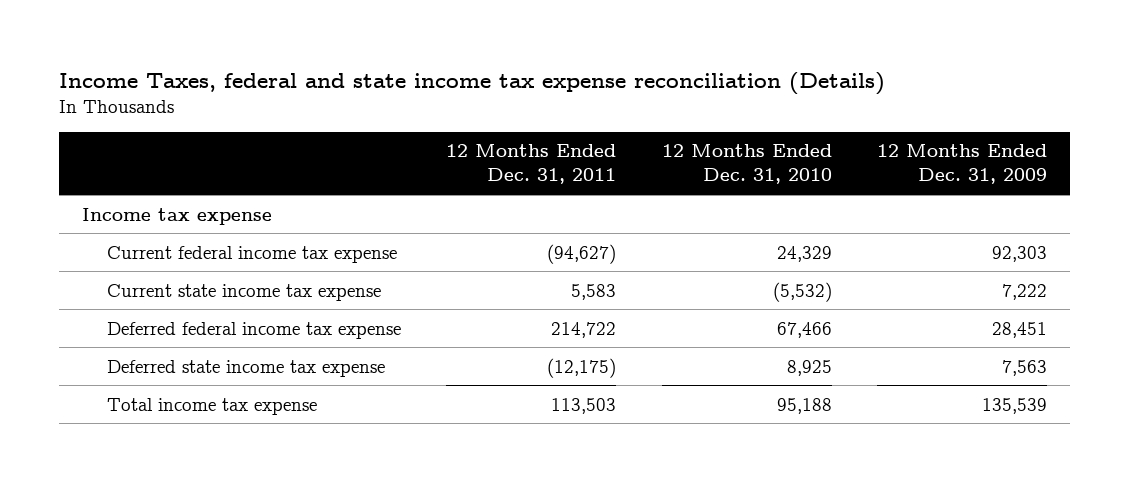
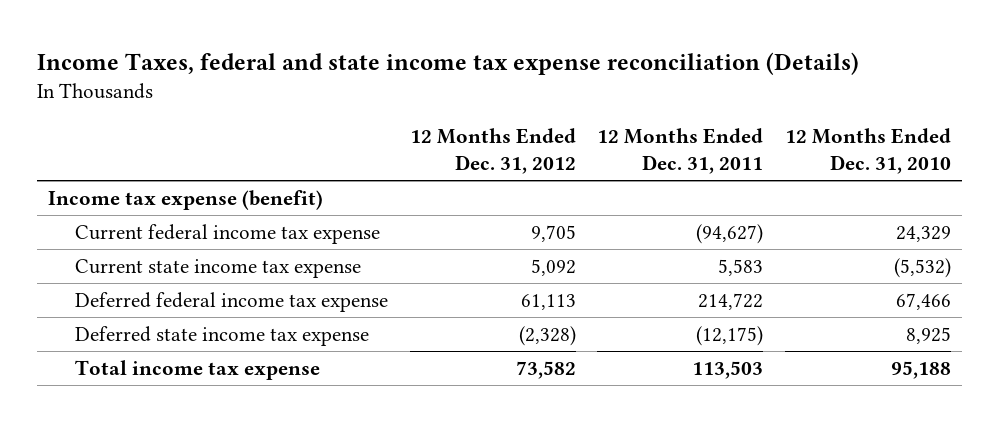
- | 12 Months Ended Dec. 31, 2011 | 12 Months Ended Dec. 31, 2010 | 12 Months Ended Dec. 31, 2009
+ | 12 Months Ended Dec. 31, 2012 | 12 Months Ended Dec. 31, 2011 | 12 Months Ended Dec. 31, 2010
- Income tax expense
+ Income tax expense (benefit)

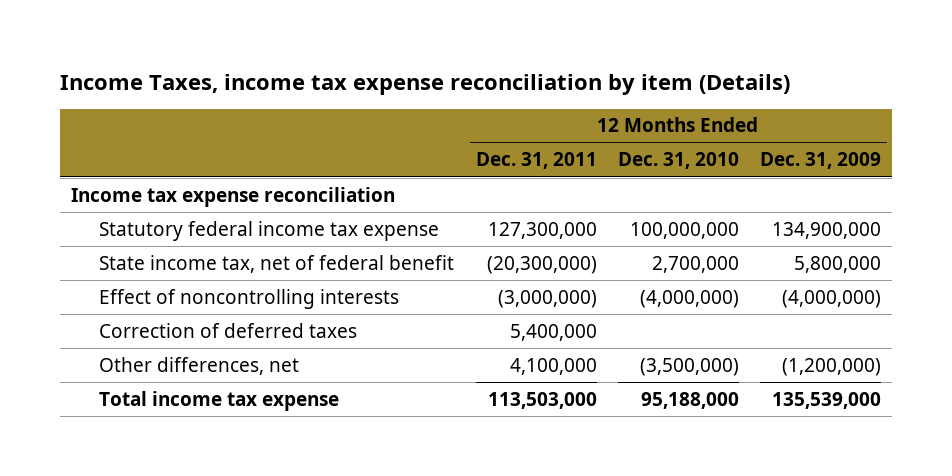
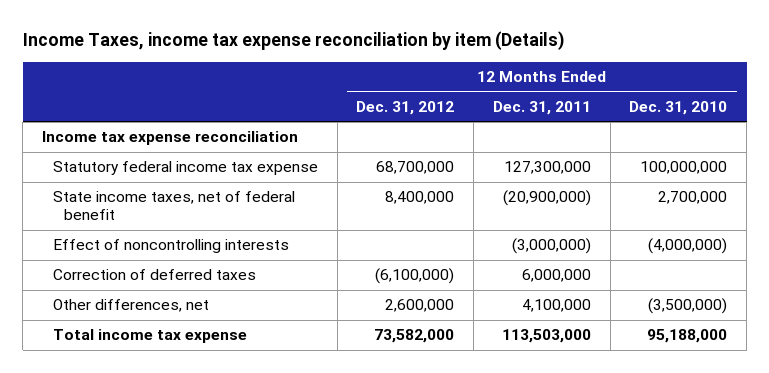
- | 12 Months Ended Dec. 31, 2011 | 12 Months Ended Dec. 31, 2010 | 12 Months Ended Dec. 31, 2009
+ | 12 Months Ended Dec. 31, 2012 | 12 Months Ended Dec. 31, 2011 | 12 Months Ended Dec. 31, 2010
- State income tax, net of federal benefit | (20,300,000) | 2,700,000 | 5,800,000
+ State income taxes, net of federal benefit | 8,400,000 | (20,900,000) | 2,700,000
- Correction of deferred taxes | 5,400,000 | |
+ Correction of deferred taxes | (6,100,000) | 6,000,000 |

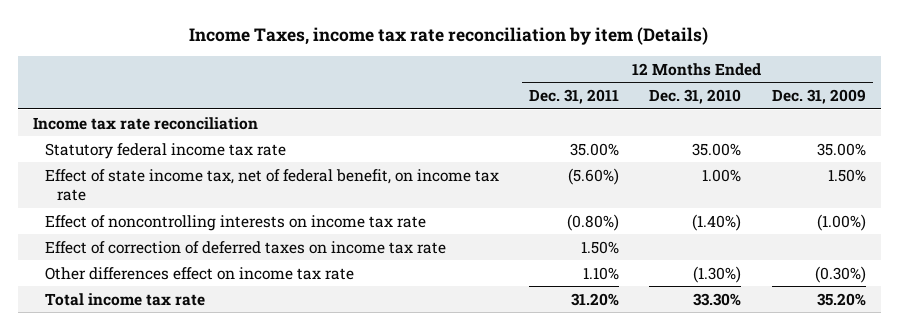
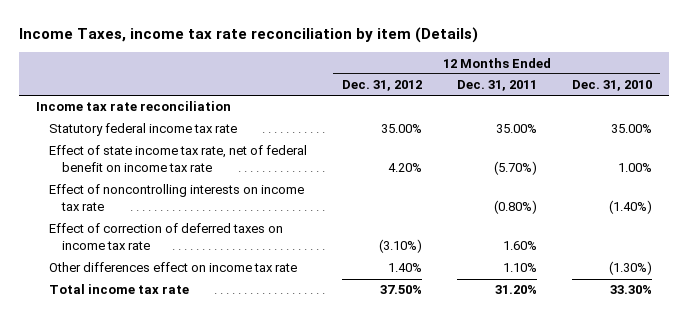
- | 12 Months Ended Dec. 31, 2011 | 12 Months Ended Dec. 31, 2010 | 12 Months Ended Dec. 31, 2009
+ | 12 Months Ended Dec. 31, 2012 | 12 Months Ended Dec. 31, 2011 | 12 Months Ended Dec. 31, 2010
- Effect of state income tax, net of federal benefit, on income tax rate | (5.60%) | 1.00% | 1.50%
+ Effect of state income tax rate, net of federal benefit on income tax rate | 4.20% | (5.70%) | 1.00%
- Effect of correction of deferred taxes on income tax rate | 1.50% | |
+ Effect of correction of deferred taxes on income tax rate | (3.10%) | 1.60% |

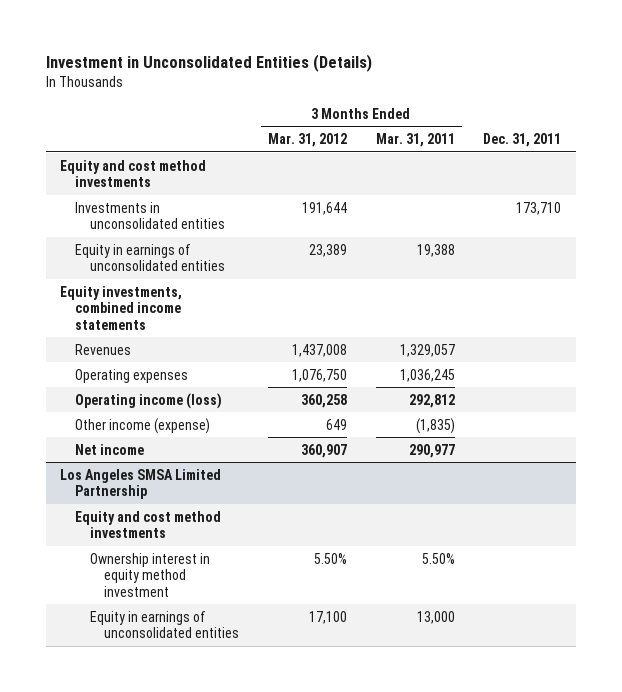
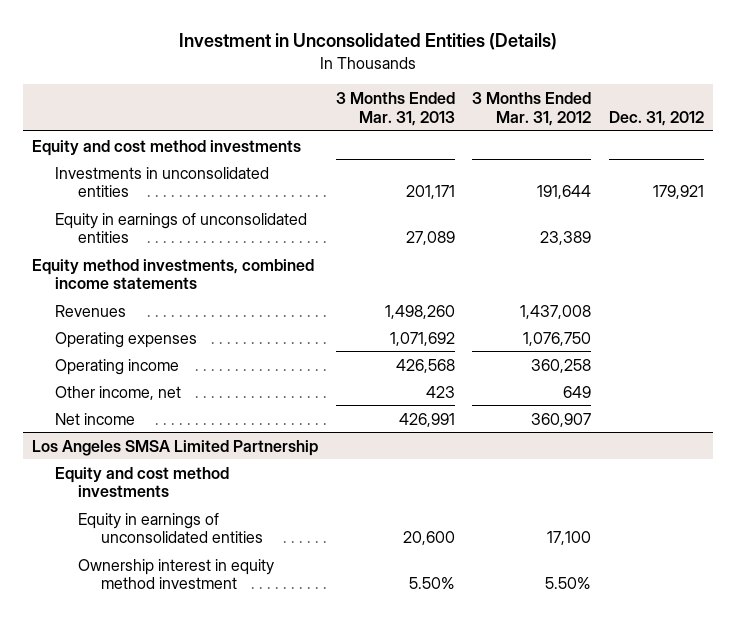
- | 3 Months Ended Mar. 31, 2012 | 3 Months Ended Mar. 31, 2011 | Dec. 31, 2011
+ | 3 Months Ended Mar. 31, 2013 | 3 Months Ended Mar. 31, 2012 | Dec. 31, 2012
- Equity investments, combined income statements
+ Equity method investments, combined income statements
- Operating income (loss) | 360,258 | 292,812 |
- Other income (expense) | 649 | (1,835) |
+ Operating income | 426,568 | 360,258 |
+ Other income, net | 423 | 649 |
@ Los Angeles SMSA Limited Partnership
moved down: Ownership interest in equity method investment | 5.50% | 5.50% |

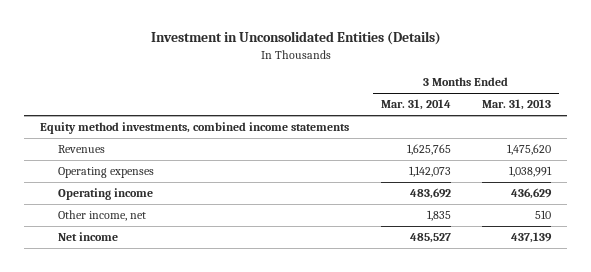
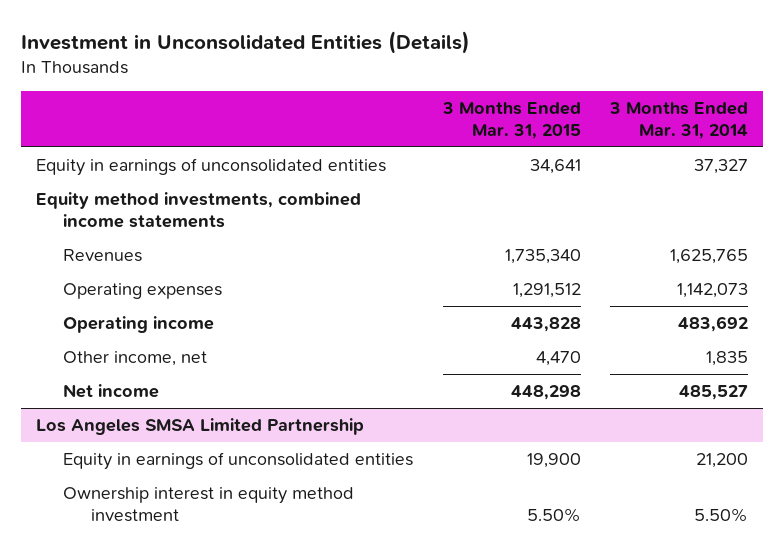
- | 3 Months Ended Mar. 31, 2014 | 3 Months Ended Mar. 31, 2013
+ | 3 Months Ended Mar. 31, 2015 | 3 Months Ended Mar. 31, 2014
+ Equity in earnings of unconsolidated entities | 34,641 | 37,327
+ Los Angeles SMSA Limited Partnership
+ Equity in earnings of unconsolidated entities | 19,900 | 21,200
+ Ownership interest in equity method investment | 5.50% | 5.50%

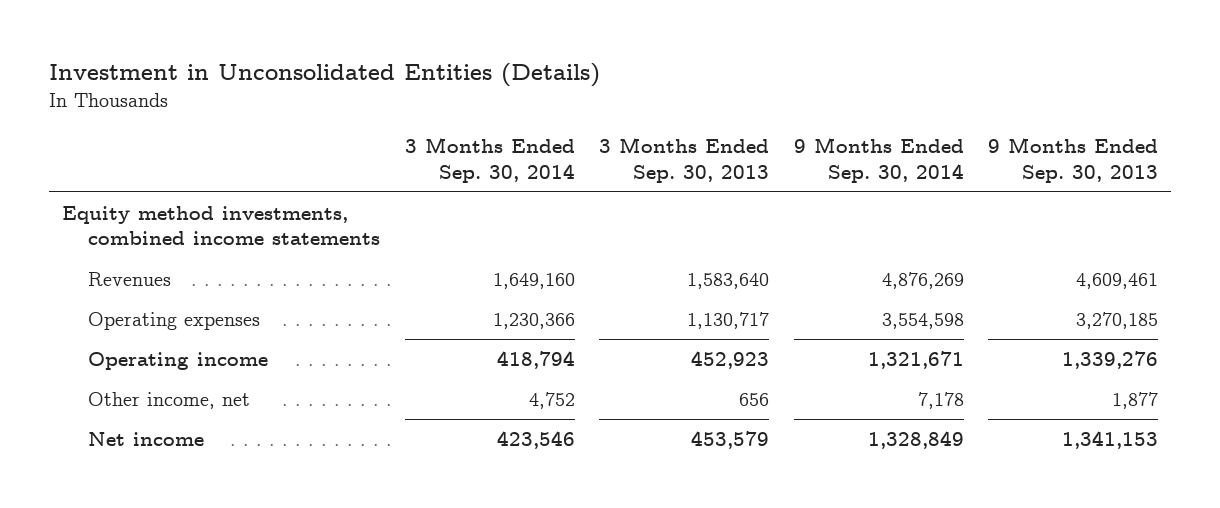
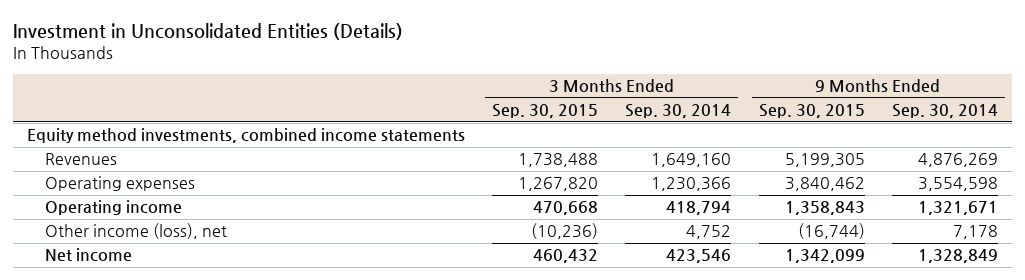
- | 3 Months Ended Sep. 30, 2014 | 3 Months Ended Sep. 30, 2013 | 9 Months Ended Sep. 30, 2014 | 9 Months Ended Sep. 30, 2013
+ | 3 Months Ended Sep. 30, 2015 | 3 Months Ended Sep. 30, 2014 | 9 Months Ended Sep. 30, 2015 | 9 Months Ended Sep. 30, 2014
- Other income, net | 4,752 | 656 | 7,178 | 1,877
+ Other income (loss), net | (10,236) | 4,752 | (16,744) | 7,178

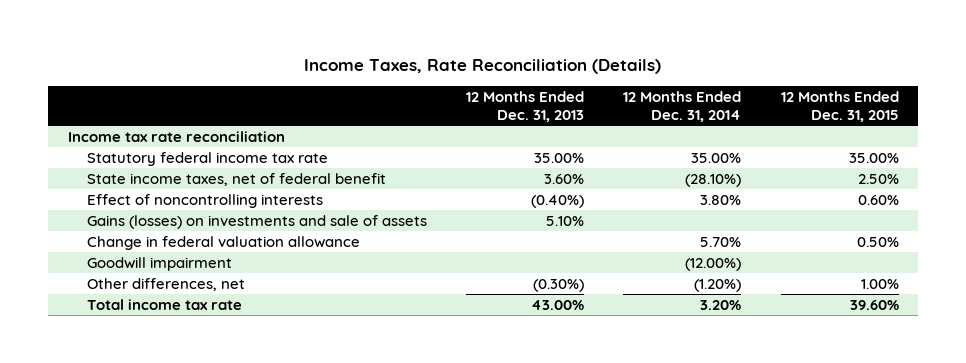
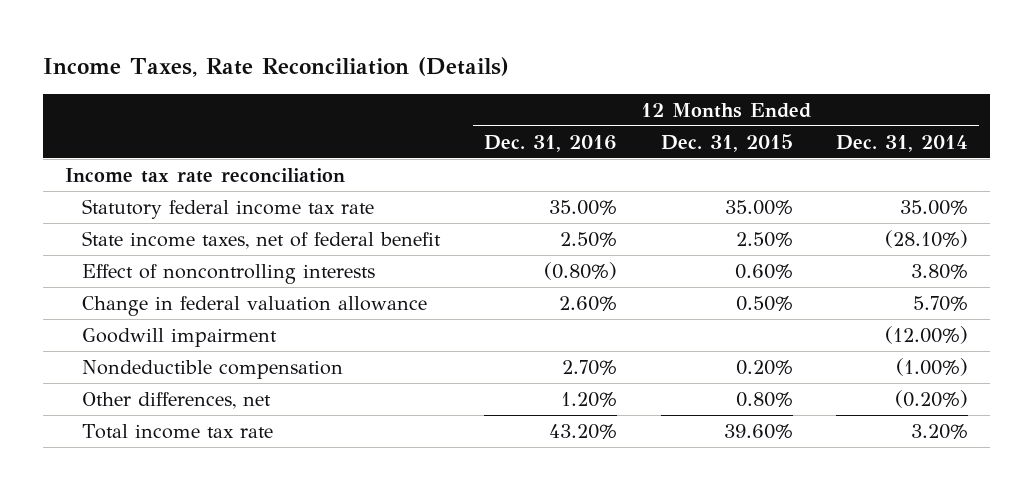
- | 12 Months Ended Dec. 31, 2013 | 12 Months Ended Dec. 31, 2014 | 12 Months Ended Dec. 31, 2015
+ | 12 Months Ended Dec. 31, 2016 | 12 Months Ended Dec. 31, 2015 | 12 Months Ended Dec. 31, 2014
- Gains (losses) on investments and sale of assets | 5.10% | |
- Other differences, net | (0.30%) | (1.20%) | 1.00%
+ Nondeductible compensation | 2.70% | 0.20% | (1.00%)
+ Other differences, net | 1.20% | 0.80% | (0.20%)

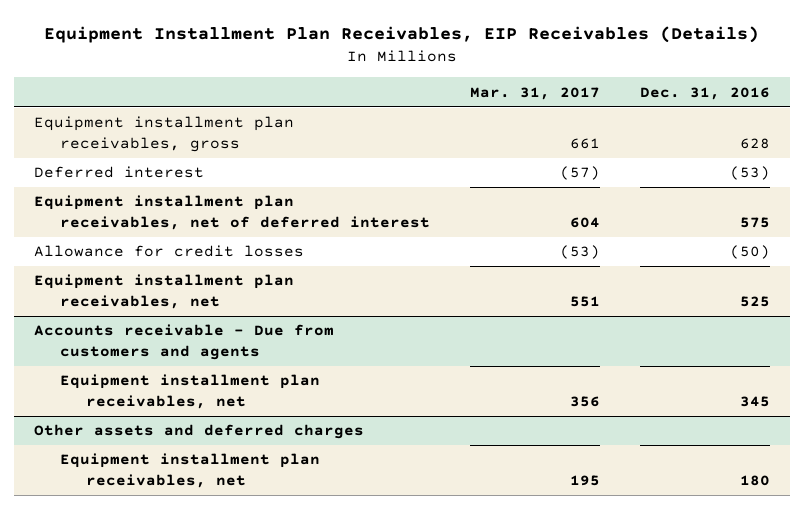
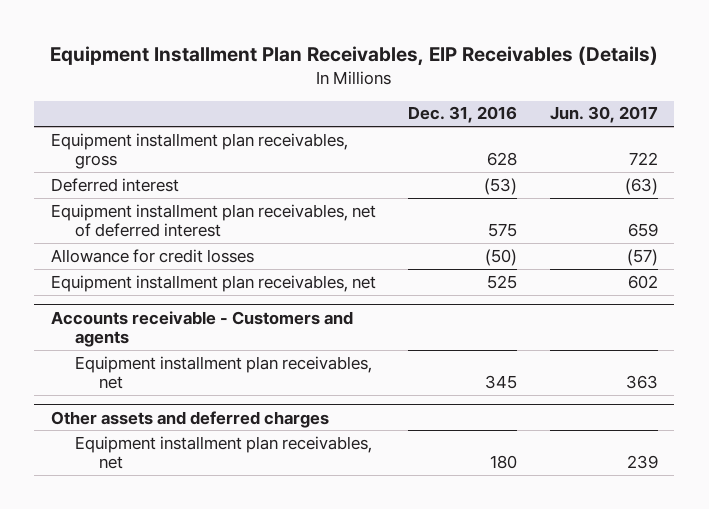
- | Mar. 31, 2017 | Dec. 31, 2016
+ | Dec. 31, 2016 | Jun. 30, 2017
- Accounts receivable - Due from customers and agents
+ Accounts receivable - Customers and agents

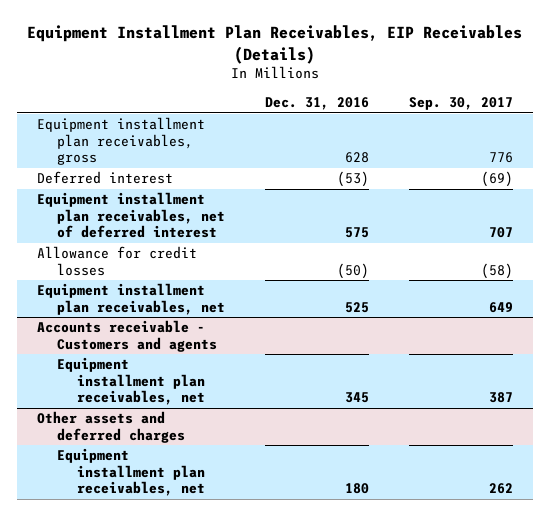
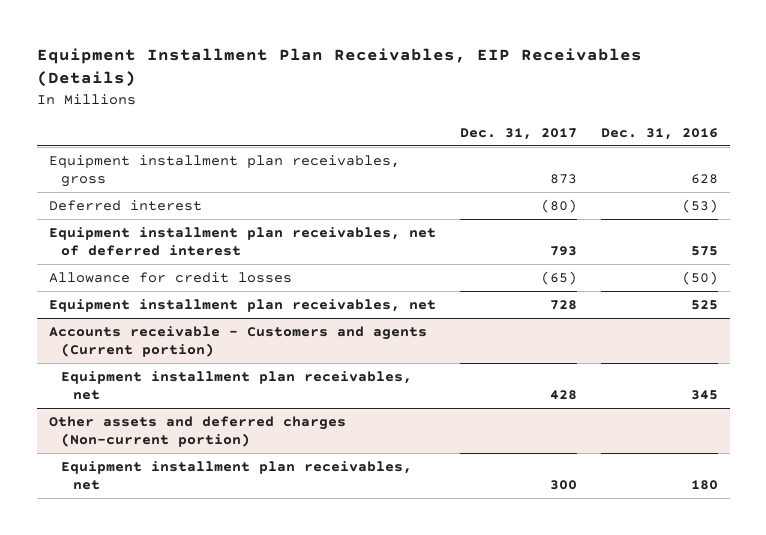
- | Dec. 31, 2016 | Sep. 30, 2017
+ | Dec. 31, 2017 | Dec. 31, 2016
- Accounts receivable - Customers and agents
+ Accounts receivable - Customers and agents (Current portion)
- Other assets and deferred charges
+ Other assets and deferred charges (Non-current portion)

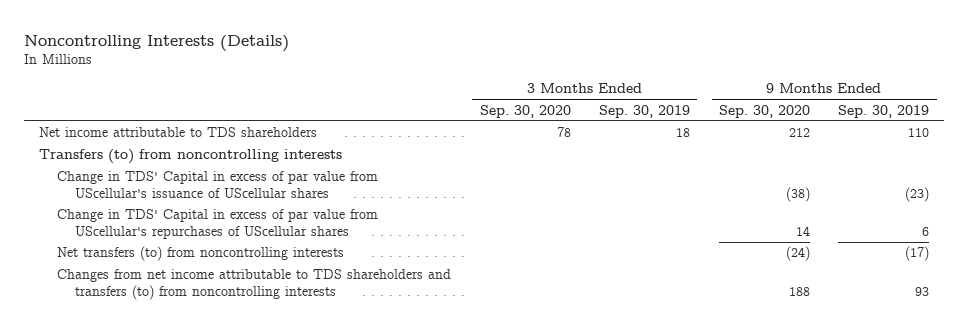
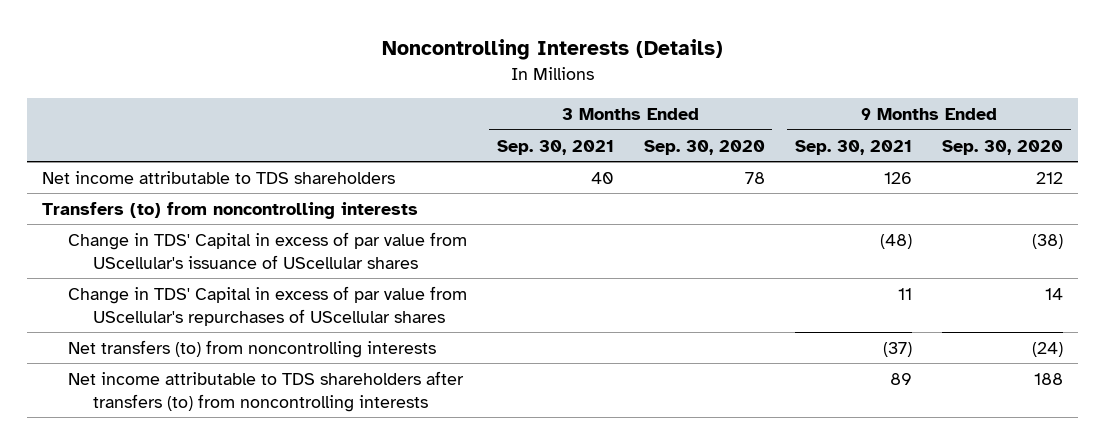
- | 3 Months Ended Sep. 30, 2020 | 3 Months Ended Sep. 30, 2019 | 9 Months Ended Sep. 30, 2020 | 9 Months Ended Sep. 30, 2019
+ | 3 Months Ended Sep. 30, 2021 | 3 Months Ended Sep. 30, 2020 | 9 Months Ended Sep. 30, 2021 | 9 Months Ended Sep. 30, 2020
- Changes from net income attributable to TDS shareholders and transfers (to) from noncontrolling interests | | | 188 | 93
+ Net income attributable to TDS shareholders after transfers (to) from noncontrolling interests | | | 89 | 188

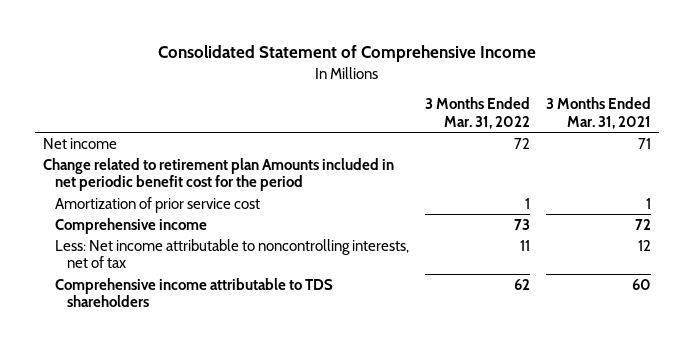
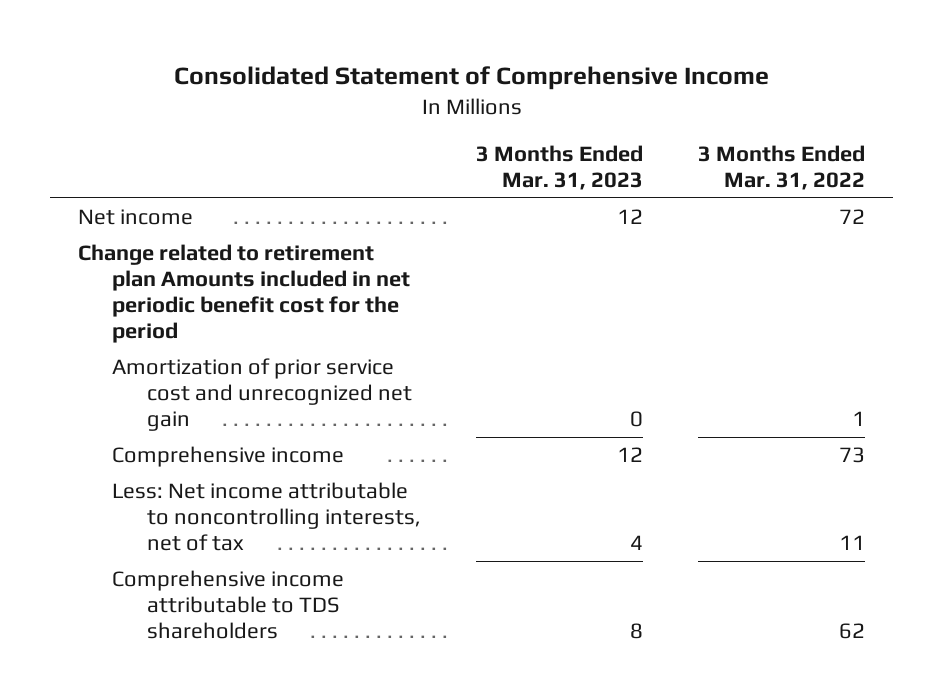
- | 3 Months Ended Mar. 31, 2022 | 3 Months Ended Mar. 31, 2021
+ | 3 Months Ended Mar. 31, 2023 | 3 Months Ended Mar. 31, 2022
- Amortization of prior service cost | 1 | 1
+ Amortization of prior service cost and unrecognized net gain | 0 | 1

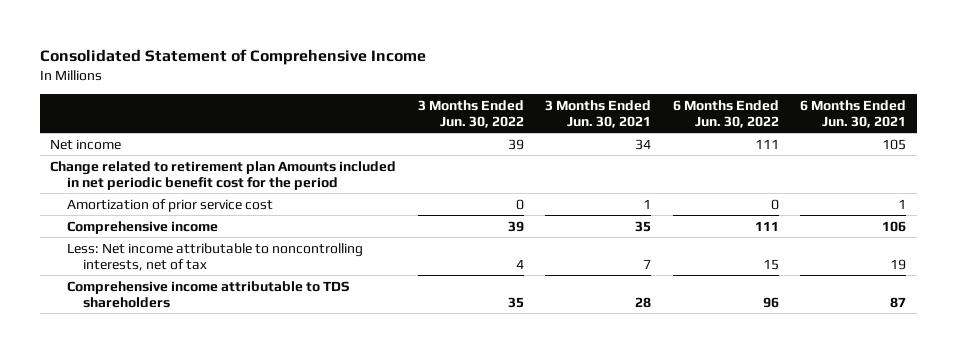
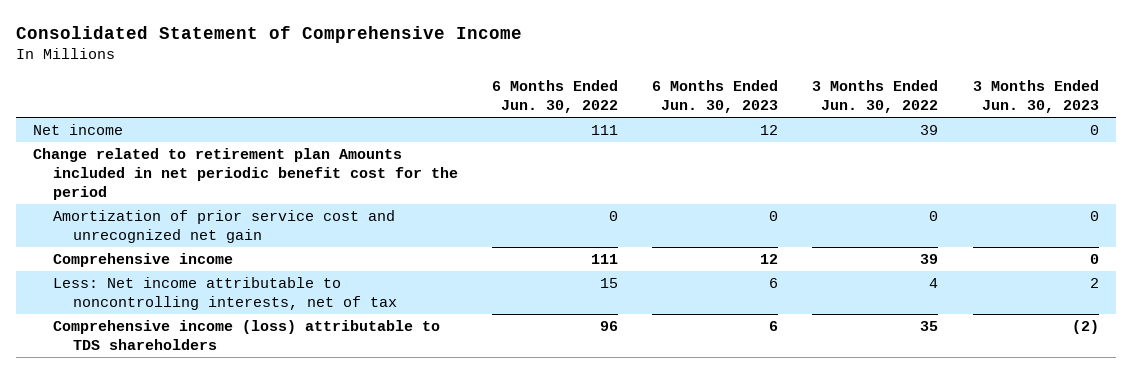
- | 3 Months Ended Jun. 30, 2022 | 3 Months Ended Jun. 30, 2021 | 6 Months Ended Jun. 30, 2022 | 6 Months Ended Jun. 30, 2021
+ | 6 Months Ended Jun. 30, 2022 | 6 Months Ended Jun. 30, 2023 | 3 Months Ended Jun. 30, 2022 | 3 Months Ended Jun. 30, 2023
- Amortization of prior service cost | 0 | 1 | 0 | 1
+ Amortization of prior service cost and unrecognized net gain | 0 | 0 | 0 | 0
- Comprehensive income attributable to TDS shareholders | 35 | 28 | 96 | 87
+ Comprehensive income (loss) attributable to TDS shareholders | 96 | 6 | 35 | (2)

